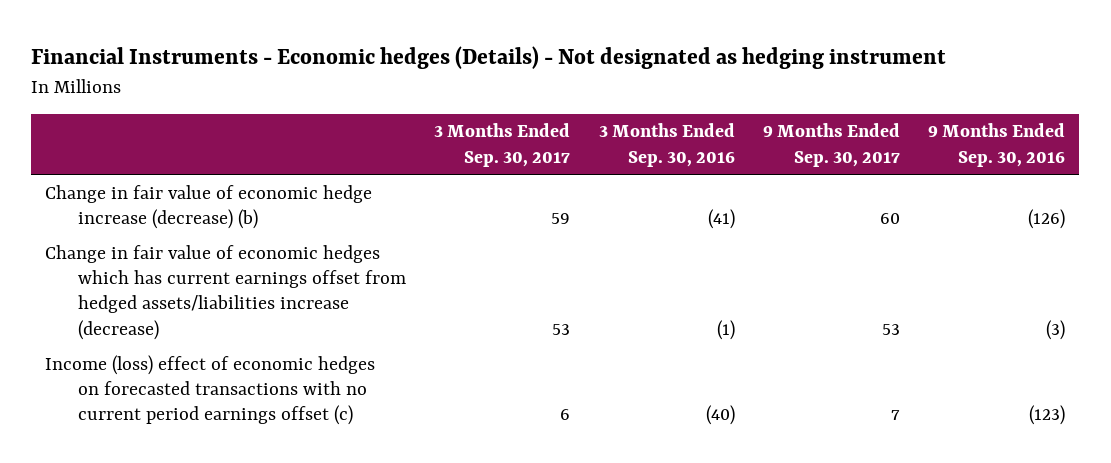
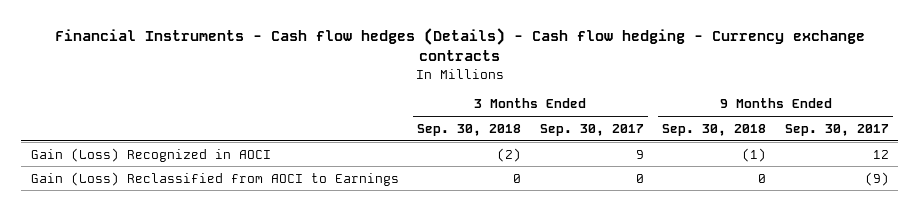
- Financial Instruments - Economic hedges (Details) - Not designated as hedging instrument
+ Financial Instruments - Cash flow hedges (Details) - Cash flow hedging - Currency exchange contracts
- | 3 Months Ended Sep. 30, 2017 | 3 Months Ended Sep. 30, 2016 | 9 Months Ended Sep. 30, 2017 | 9 Months Ended Sep. 30, 2016
+ | 3 Months Ended Sep. 30, 2018 | 3 Months Ended Sep. 30, 2017 | 9 Months Ended Sep. 30, 2018 | 9 Months Ended Sep. 30, 2017
- Change in fair value of economic hedge increase (decrease) (b) | 59 | (41) | 60 | (126)
- Change in fair value of economic hedges which has current earnings offset from hedged assets/liabilities increase (decrease) | 53 | (1) | 53 | (3)
- Income (loss) effect of economic hedges on forecasted transactions with no current period earnings offset (c) | 6 | (40) | 7 | (123)
+ Gain (Loss) Recognized in AOCI | (2) | 9 | (1) | 12
+ Gain (Loss) Reclassified from AOCI to Earnings | 0 | 0 | 0 | (9)

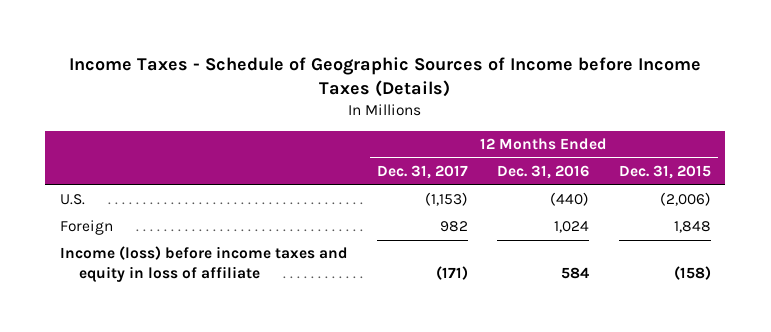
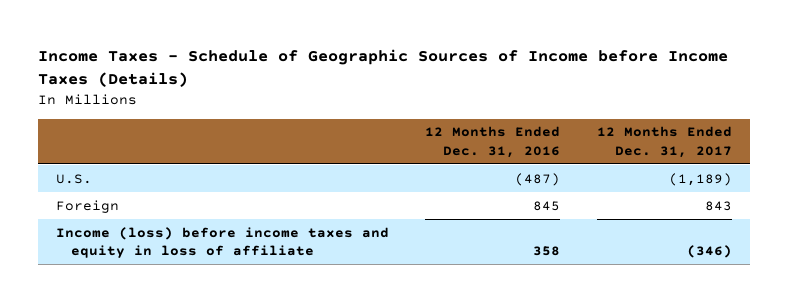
- | 12 Months Ended Dec. 31, 2017 | 12 Months Ended Dec. 31, 2016 | 12 Months Ended Dec. 31, 2015
+ | 12 Months Ended Dec. 31, 2016 | 12 Months Ended Dec. 31, 2017
- U.S. | (1,153) | (440) | (2,006)
- Foreign | 982 | 1,024 | 1,848
- Income (loss) before income taxes and equity in loss of affiliate | (171) | 584 | (158)
+ U.S. | (487) | (1,189)
+ Foreign | 845 | 843
+ Income (loss) before income taxes and equity in loss of affiliate | 358 | (346)

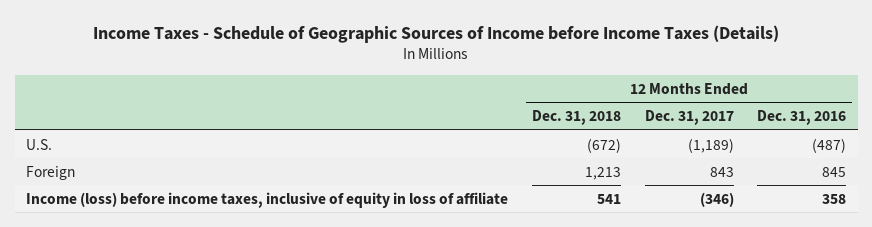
- | 12 Months Ended Dec. 31, 2016 | 12 Months Ended Dec. 31, 2017
+ | 12 Months Ended Dec. 31, 2018 | 12 Months Ended Dec. 31, 2017 | 12 Months Ended Dec. 31, 2016
- Income (loss) before income taxes and equity in loss of affiliate | 358 | (346)
+ Income (loss) before income taxes, inclusive of equity in loss of affiliate | 541 | (346) | 358

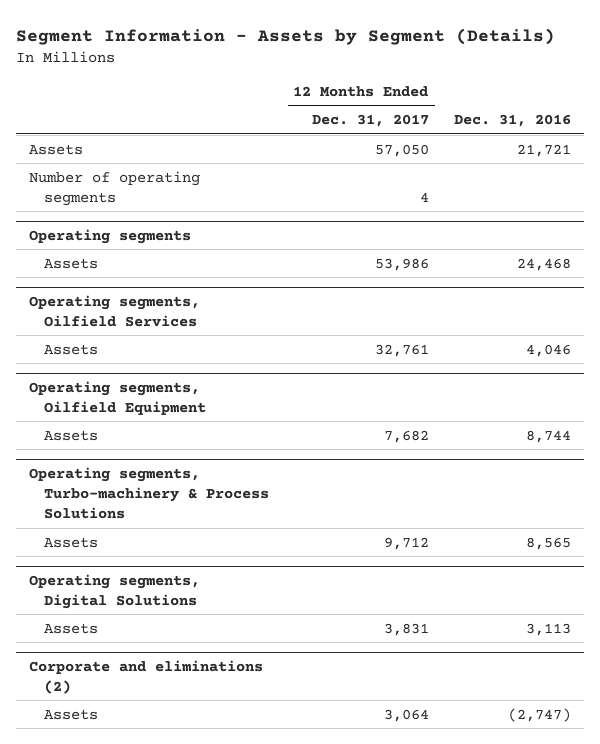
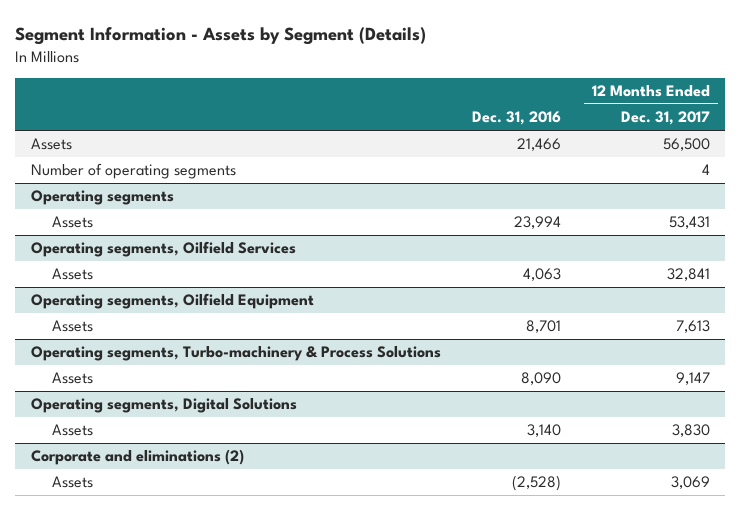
- | 12 Months Ended Dec. 31, 2017 | Dec. 31, 2016
+ | Dec. 31, 2016 | 12 Months Ended Dec. 31, 2017
- Assets | 57,050 | 21,721
+ Assets | 21,466 | 56,500
@ Operating segments
- Assets | 53,986 | 24,468
+ Assets | 23,994 | 53,431
@ Operating segments, Oilfield Services
- Assets | 32,761 | 4,046
+ Assets | 4,063 | 32,841
@ Operating segments, Oilfield Equipment
- Assets | 7,682 | 8,744
+ Assets | 8,701 | 7,613
@ Operating segments, Turbo-machinery & Process Solutions
- Assets | 9,712 | 8,565
+ Assets | 8,090 | 9,147
@ Operating segments, Digital Solutions
- Assets | 3,831 | 3,113
+ Assets | 3,140 | 3,830
@ Corporate and eliminations (2)
- Assets | 3,064 | (2,747)
+ Assets | (2,528) | 3,069

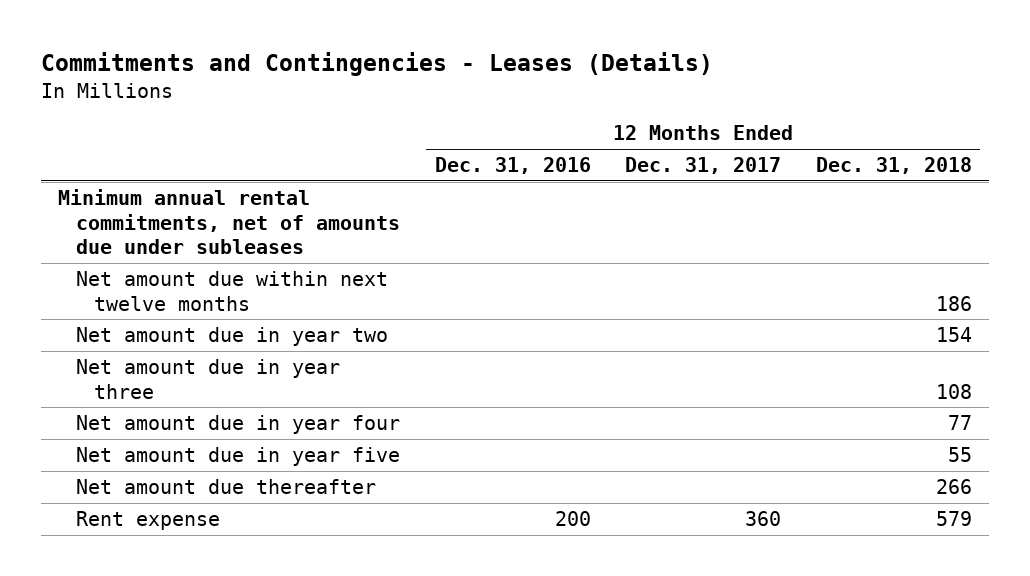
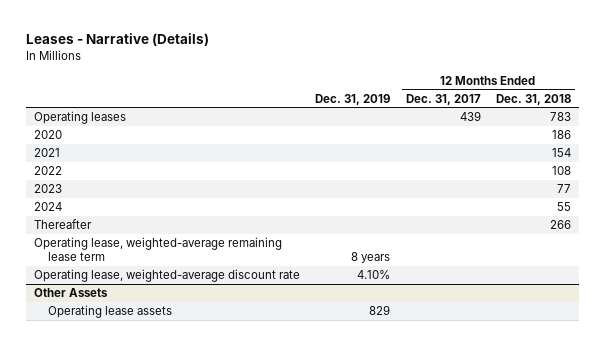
- Commitments and Contingencies - Leases (Details)
+ Leases - Narrative (Details)
- | 12 Months Ended Dec. 31, 2016 | 12 Months Ended Dec. 31, 2017 | 12 Months Ended Dec. 31, 2018
+ | Dec. 31, 2019 | 12 Months Ended Dec. 31, 2017 | 12 Months Ended Dec. 31, 2018
- Minimum annual rental commitments, net of amounts due under subleases
- Net amount due within next twelve months | | | 186
- Net amount due in year two | | | 154
- Net amount due in year three | | | 108
- Net amount due in year four | | | 77
- Net amount due in year five | | | 55
- Net amount due thereafter | | | 266
- Rent expense | 200 | 360 | 579
+ Operating leases | | 439 | 783
+ 2020 | | | 186
+ 2021 | | | 154
+ 2022 | | | 108
+ 2023 | | | 77
+ 2024 | | | 55
+ Thereafter | | | 266
+ Operating lease, weighted-average remaining lease term | 8 years | |
+ Operating lease, weighted-average discount rate | 4.10% | |
+ Other Assets
+ Operating lease assets | 829 | |

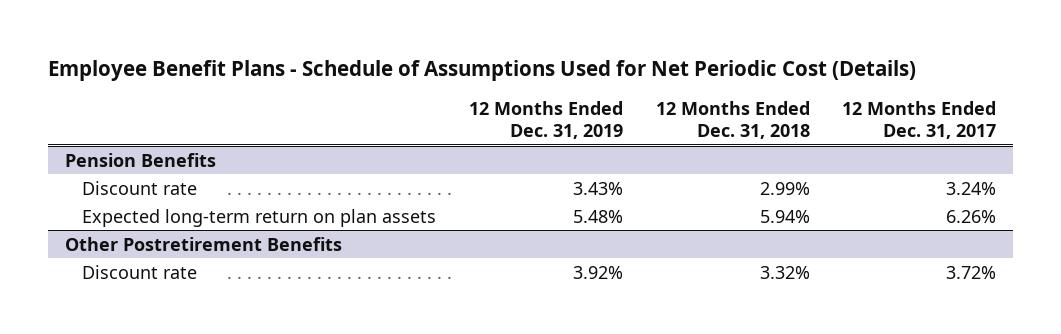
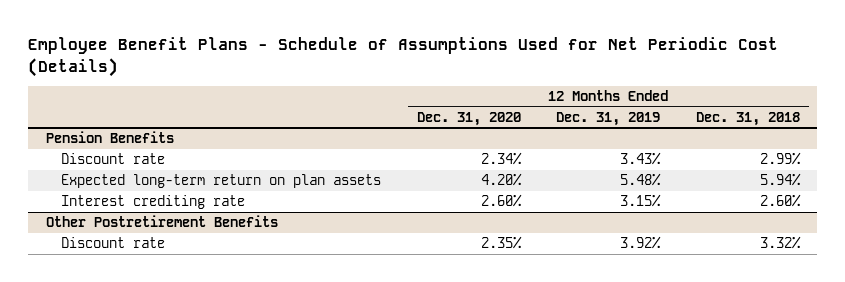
- | 12 Months Ended Dec. 31, 2019 | 12 Months Ended Dec. 31, 2018 | 12 Months Ended Dec. 31, 2017
+ | 12 Months Ended Dec. 31, 2020 | 12 Months Ended Dec. 31, 2019 | 12 Months Ended Dec. 31, 2018
@ Pension Benefits
+ Interest crediting rate | 2.60% | 3.15% | 2.60%

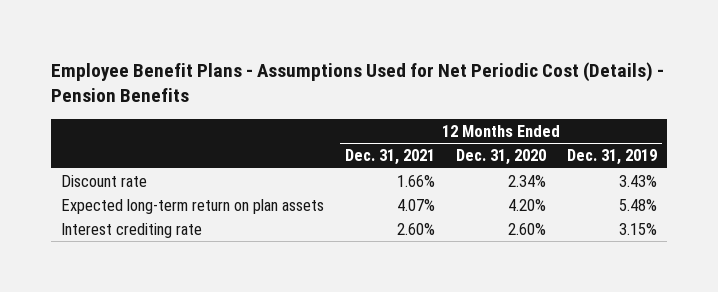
- Employee Benefit Plans - Schedule of Assumptions Used for Net Periodic Cost (Details)
+ Employee Benefit Plans - Assumptions Used for Net Periodic Cost (Details) - Pension Benefits
- | 12 Months Ended Dec. 31, 2020 | 12 Months Ended Dec. 31, 2019 | 12 Months Ended Dec. 31, 2018
+ | 12 Months Ended Dec. 31, 2021 | 12 Months Ended Dec. 31, 2020 | 12 Months Ended Dec. 31, 2019
- Pension Benefits
- Other Postretirement Benefits
- Discount rate | 2.35% | 3.92% | 3.32%

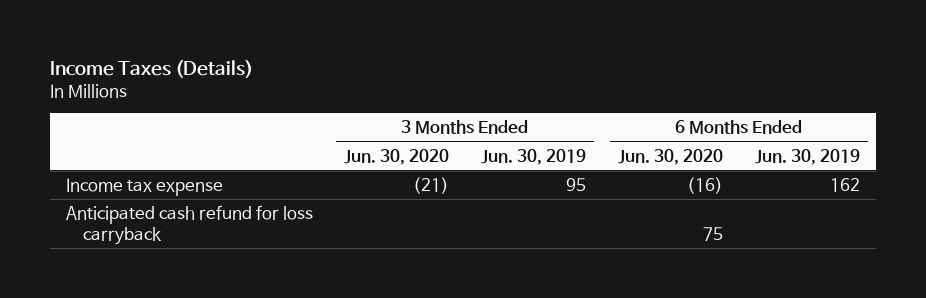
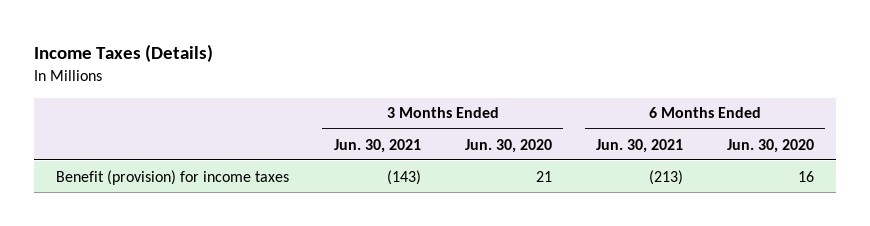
- | 3 Months Ended Jun. 30, 2020 | 3 Months Ended Jun. 30, 2019 | 6 Months Ended Jun. 30, 2020 | 6 Months Ended Jun. 30, 2019
+ | 3 Months Ended Jun. 30, 2021 | 3 Months Ended Jun. 30, 2020 | 6 Months Ended Jun. 30, 2021 | 6 Months Ended Jun. 30, 2020
- Income tax expense | (21) | 95 | (16) | 162
- Anticipated cash refund for loss carryback | | | 75 |
+ Benefit (provision) for income taxes | (143) | 21 | (213) | 16

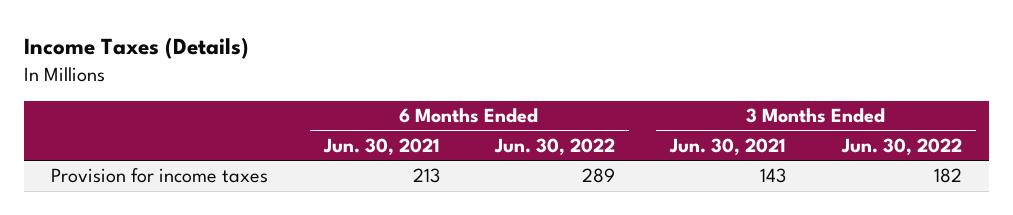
- | 3 Months Ended Jun. 30, 2021 | 3 Months Ended Jun. 30, 2020 | 6 Months Ended Jun. 30, 2021 | 6 Months Ended Jun. 30, 2020
+ | 6 Months Ended Jun. 30, 2021 | 6 Months Ended Jun. 30, 2022 | 3 Months Ended Jun. 30, 2021 | 3 Months Ended Jun. 30, 2022
- Benefit (provision) for income taxes | (143) | 21 | (213) | 16
+ Provision for income taxes | 213 | 289 | 143 | 182

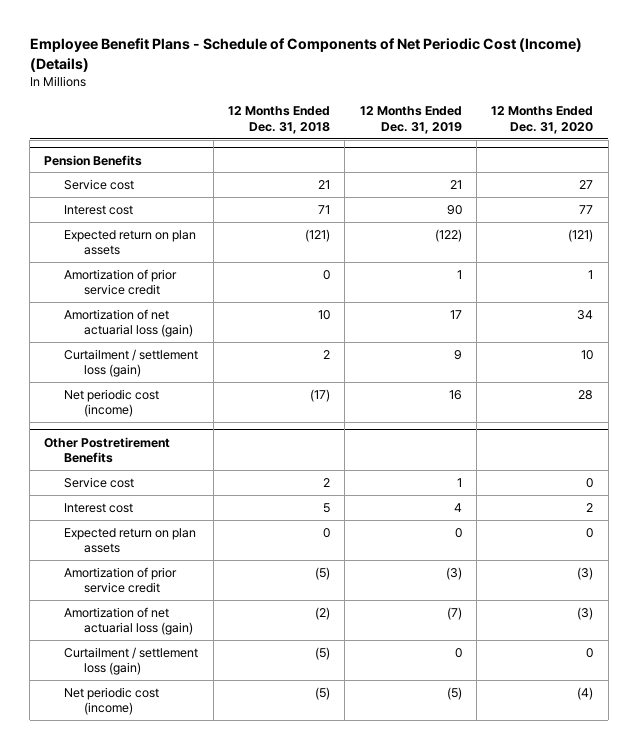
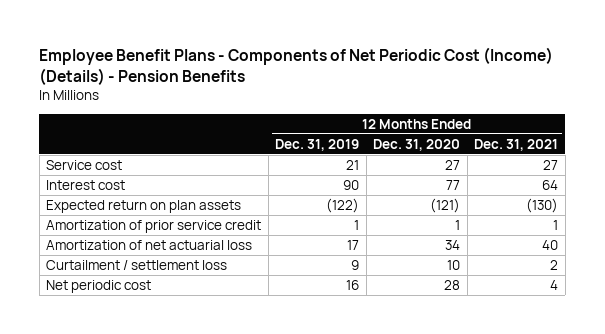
- Employee Benefit Plans - Schedule of Components of Net Periodic Cost (Income) (Details)
+ Employee Benefit Plans - Components of Net Periodic Cost (Income) (Details) - Pension Benefits
- | 12 Months Ended Dec. 31, 2018 | 12 Months Ended Dec. 31, 2019 | 12 Months Ended Dec. 31, 2020
+ | 12 Months Ended Dec. 31, 2019 | 12 Months Ended Dec. 31, 2020 | 12 Months Ended Dec. 31, 2021
- Pension Benefits
- Amortization of net actuarial loss (gain) | 10 | 17 | 34
- Curtailment / settlement loss (gain) | 2 | 9 | 10
- Net periodic cost (income) | (17) | 16 | 28
- Other Postretirement Benefits
- Service cost | 2 | 1 | 0
- Interest cost | 5 | 4 | 2
- Expected return on plan assets | 0 | 0 | 0
- Amortization of prior service credit | (5) | (3) | (3)
- Amortization of net actuarial loss (gain) | (2) | (7) | (3)
- Curtailment / settlement loss (gain) | (5) | 0 | 0
- Net periodic cost (income) | (5) | (5) | (4)
+ Amortization of net actuarial loss | 17 | 34 | 40
+ Curtailment / settlement loss | 9 | 10 | 2
+ Net periodic cost | 16 | 28 | 4

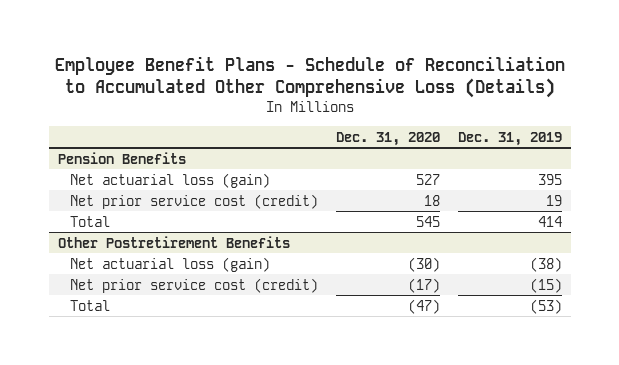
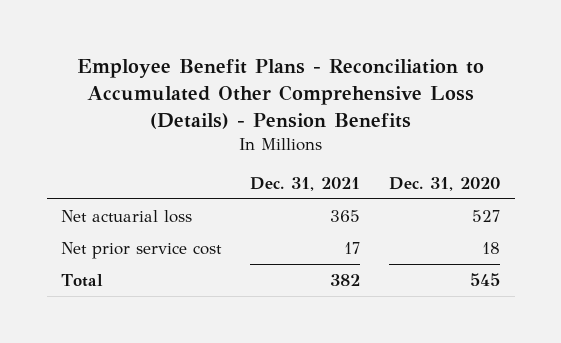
- Employee Benefit Plans - Schedule of Reconciliation to Accumulated Other Comprehensive Loss (Details)
+ Employee Benefit Plans - Reconciliation to Accumulated Other Comprehensive Loss (Details) - Pension Benefits
- | Dec. 31, 2020 | Dec. 31, 2019
+ | Dec. 31, 2021 | Dec. 31, 2020
- Pension Benefits
- Net actuarial loss (gain) | 527 | 395
- Net prior service cost (credit) | 18 | 19
+ Net actuarial loss | 365 | 527
+ Net prior service cost | 17 | 18
- Other Postretirement Benefits
- Net actuarial loss (gain) | (30) | (38)
- Net prior service cost (credit) | (17) | (15)
- Total | (47) | (53)

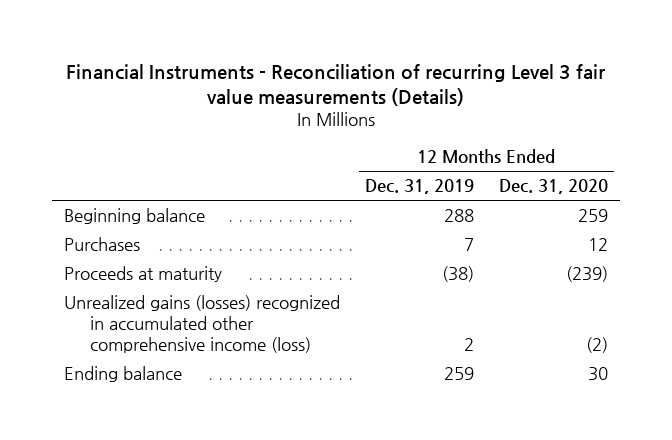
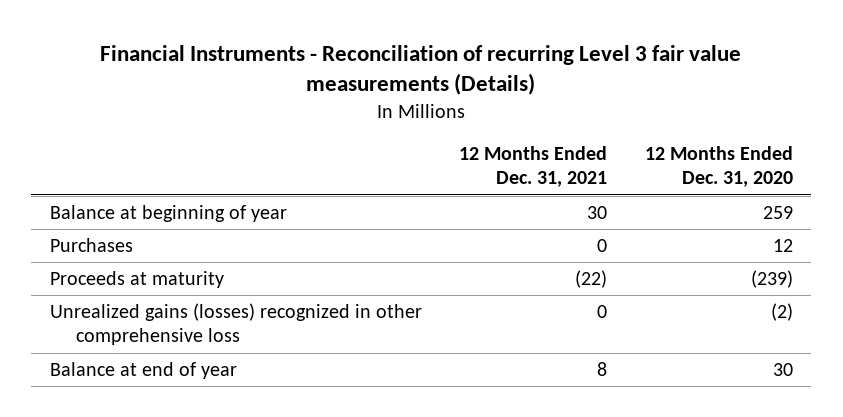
- | 12 Months Ended Dec. 31, 2019 | 12 Months Ended Dec. 31, 2020
+ | 12 Months Ended Dec. 31, 2021 | 12 Months Ended Dec. 31, 2020
- Beginning balance | 288 | 259
+ Balance at beginning of year | 30 | 259
- Unrealized gains (losses) recognized in accumulated other comprehensive income (loss) | 2 | (2)
- Ending balance | 259 | 30
+ Unrealized gains (losses) recognized in other comprehensive loss | 0 | (2)
+ Balance at end of year | 8 | 30

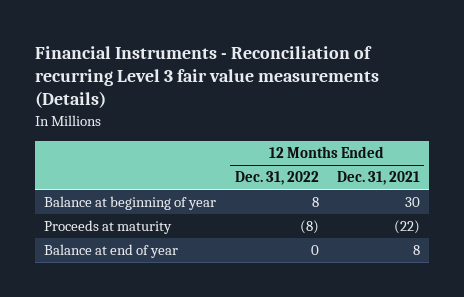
- | 12 Months Ended Dec. 31, 2021 | 12 Months Ended Dec. 31, 2020
+ | 12 Months Ended Dec. 31, 2022 | 12 Months Ended Dec. 31, 2021
- Purchases | 0 | 12
- Unrealized gains (losses) recognized in other comprehensive loss | 0 | (2)

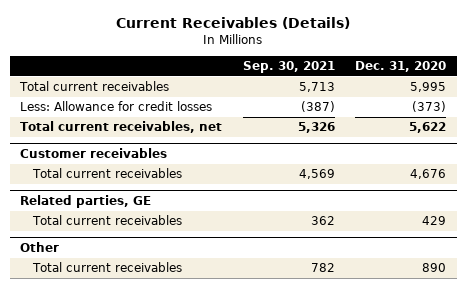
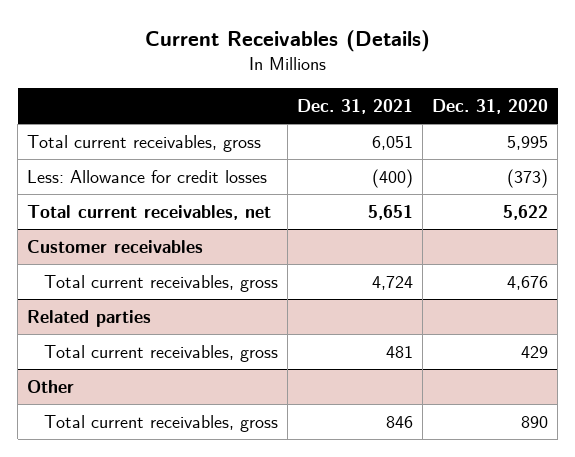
- | Sep. 30, 2021 | Dec. 31, 2020
+ | Dec. 31, 2021 | Dec. 31, 2020
- Total current receivables | 5,713 | 5,995
+ Total current receivables, gross | 6,051 | 5,995
@ Customer receivables
- Total current receivables | 4,569 | 4,676
- Related parties, GE
- Total current receivables | 362 | 429
@ Customer receivables
+ Total current receivables, gross | 4,724 | 4,676
+ Related parties
+ Total current receivables, gross | 481 | 429
@ Other
- Total current receivables | 782 | 890
+ Total current receivables, gross | 846 | 890

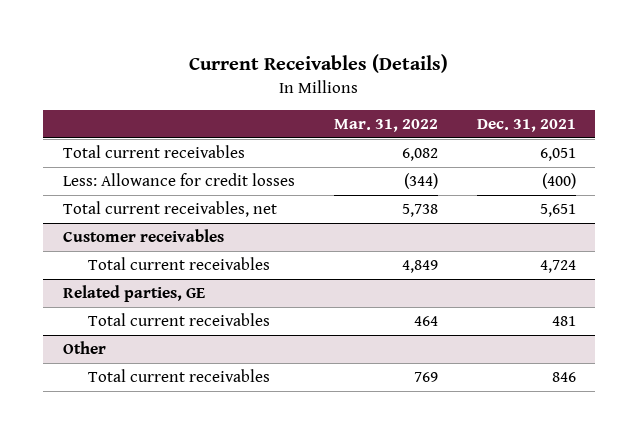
- | Dec. 31, 2021 | Dec. 31, 2020
+ | Mar. 31, 2022 | Dec. 31, 2021
- Total current receivables, gross | 6,051 | 5,995
+ Total current receivables | 6,082 | 6,051
@ Customer receivables
- Total current receivables, gross | 4,724 | 4,676
- Related parties
- Total current receivables, gross | 481 | 429
@ Customer receivables
+ Total current receivables | 4,849 | 4,724
+ Related parties, GE
+ Total current receivables | 464 | 481
@ Other
- Total current receivables, gross | 846 | 890
+ Total current receivables | 769 | 846

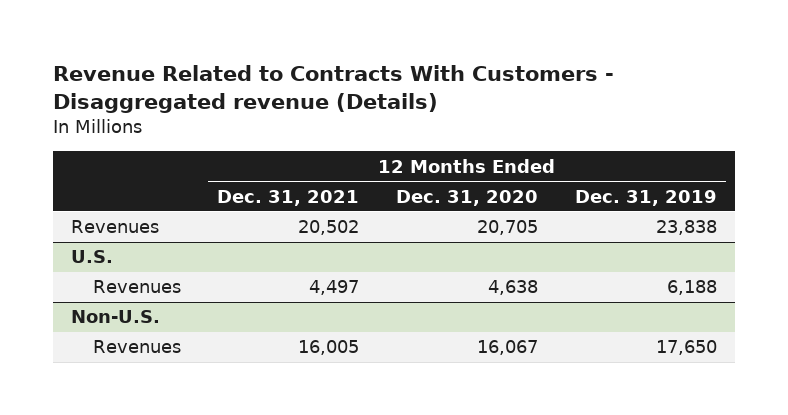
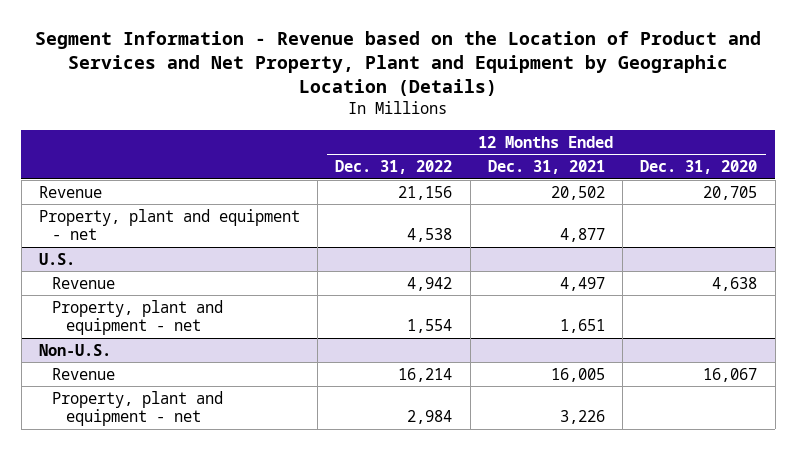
- Revenue Related to Contracts With Customers - Disaggregated revenue (Details)
+ Segment Information - Revenue based on the Location of Product and Services and Net Property, Plant and Equipment by Geographic Location (Details)
- | 12 Months Ended Dec. 31, 2021 | 12 Months Ended Dec. 31, 2020 | 12 Months Ended Dec. 31, 2019
+ | 12 Months Ended Dec. 31, 2022 | 12 Months Ended Dec. 31, 2021 | 12 Months Ended Dec. 31, 2020
- Revenues | 20,502 | 20,705 | 23,838
+ Revenue | 21,156 | 20,502 | 20,705
+ Property, plant and equipment - net | 4,538 | 4,877 |
@ U.S.
- Revenues | 4,497 | 4,638 | 6,188
+ Revenue | 4,942 | 4,497 | 4,638
+ Property, plant and equipment - net | 1,554 | 1,651 |
@ Non-U.S.
- Revenues | 16,005 | 16,067 | 17,650
+ Revenue | 16,214 | 16,005 | 16,067
+ Property, plant and equipment - net | 2,984 | 3,226 |

